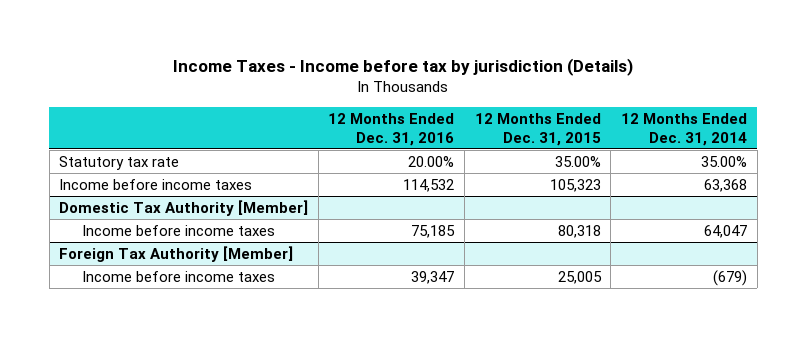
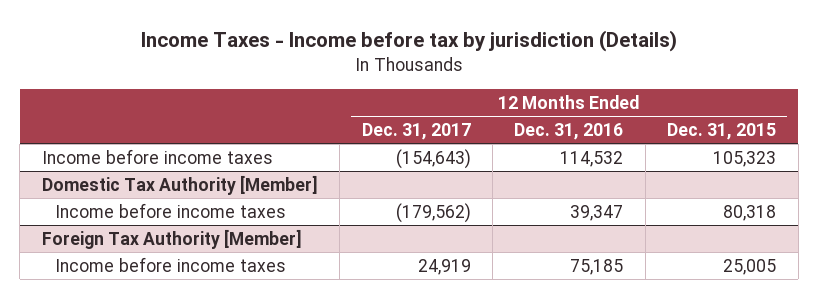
- | 12 Months Ended Dec. 31, 2016 | 12 Months Ended Dec. 31, 2015 | 12 Months Ended Dec. 31, 2014
+ | 12 Months Ended Dec. 31, 2017 | 12 Months Ended Dec. 31, 2016 | 12 Months Ended Dec. 31, 2015
- Statutory tax rate | 20.00% | 35.00% | 35.00%
@ Domestic Tax Authority [Member]
- Income before income taxes | 75,185 | 80,318 | 64,047
+ Income before income taxes | (179,562) | 39,347 | 80,318
@ Foreign Tax Authority [Member]
- Income before income taxes | 39,347 | 25,005 | (679)
+ Income before income taxes | 24,919 | 75,185 | 25,005

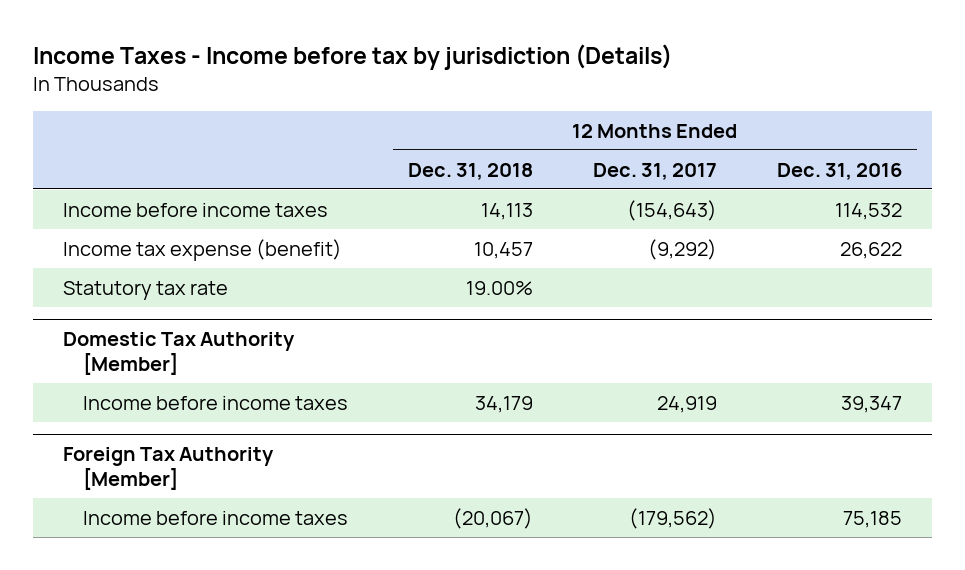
- | 12 Months Ended Dec. 31, 2017 | 12 Months Ended Dec. 31, 2016 | 12 Months Ended Dec. 31, 2015
+ | 12 Months Ended Dec. 31, 2018 | 12 Months Ended Dec. 31, 2017 | 12 Months Ended Dec. 31, 2016
+ Income tax expense (benefit) | 10,457 | (9,292) | 26,622
+ Statutory tax rate | 19.00% | |
@ Domestic Tax Authority [Member]
- Income before income taxes | (179,562) | 39,347 | 80,318
+ Income before income taxes | 34,179 | 24,919 | 39,347
@ Foreign Tax Authority [Member]
- Income before income taxes | 24,919 | 75,185 | 25,005
+ Income before income taxes | (20,067) | (179,562) | 75,185

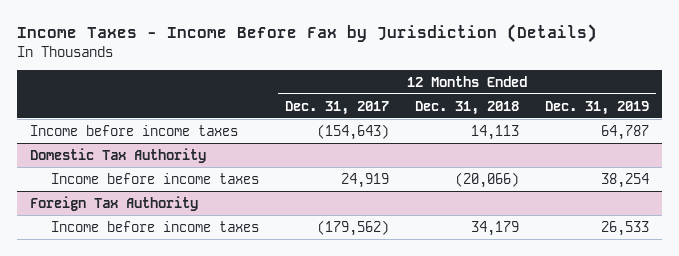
- Income Taxes - Income before tax by jurisdiction (Details)
+ Income Taxes - Income Before Fax by Jurisdiction (Details)
- | 12 Months Ended Dec. 31, 2018 | 12 Months Ended Dec. 31, 2017 | 12 Months Ended Dec. 31, 2016
+ | 12 Months Ended Dec. 31, 2017 | 12 Months Ended Dec. 31, 2018 | 12 Months Ended Dec. 31, 2019
- Income tax expense (benefit) | 10,457 | (9,292) | 26,622
- Statutory tax rate | 19.00% | |
- Domestic Tax Authority [Member]
- Income before income taxes | 34,179 | 24,919 | 39,347
- Foreign Tax Authority [Member]
- Income before income taxes | (20,067) | (179,562) | 75,185
+ Domestic Tax Authority
+ Income before income taxes | 24,919 | (20,066) | 38,254
+ Foreign Tax Authority
+ Income before income taxes | (179,562) | 34,179 | 26,533

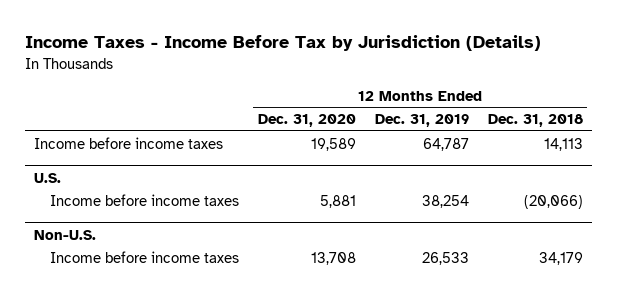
- Income Taxes - Income Before Fax by Jurisdiction (Details)
+ Income Taxes - Income Before Tax by Jurisdiction (Details)
- | 12 Months Ended Dec. 31, 2017 | 12 Months Ended Dec. 31, 2018 | 12 Months Ended Dec. 31, 2019
+ | 12 Months Ended Dec. 31, 2020 | 12 Months Ended Dec. 31, 2019 | 12 Months Ended Dec. 31, 2018
- Domestic Tax Authority
+ U.S.
- Foreign Tax Authority
+ Non-U.S.

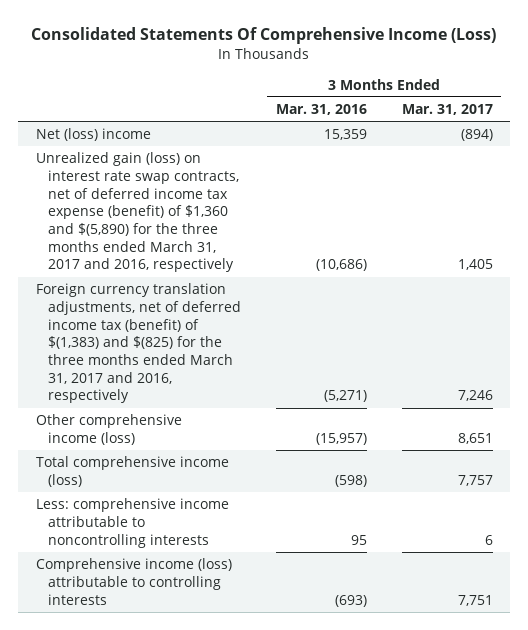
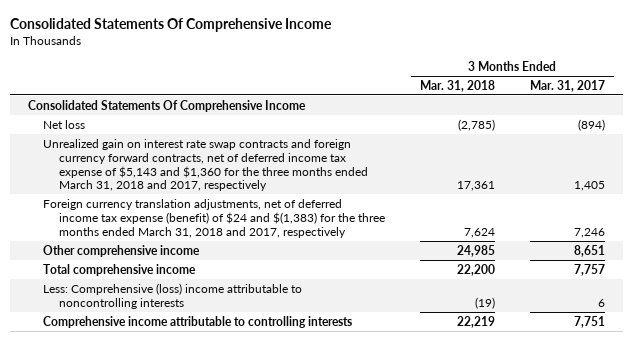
- Consolidated Statements Of Comprehensive Income (Loss)
+ Consolidated Statements Of Comprehensive Income
- | 3 Months Ended Mar. 31, 2016 | 3 Months Ended Mar. 31, 2017
+ | 3 Months Ended Mar. 31, 2018 | 3 Months Ended Mar. 31, 2017
- Net (loss) income | 15,359 | (894)
- Unrealized gain (loss) on interest rate swap contracts, net of deferred income tax expense (benefit) of $1,360 and $(5,890) for the three months ended March 31, 2017 and 2016, respectively | (10,686) | 1,405
- Foreign currency translation adjustments, net of deferred income tax (benefit) of $(1,383) and $(825) for the three months ended March 31, 2017 and 2016, respectively | (5,271) | 7,246
- Other comprehensive income (loss) | (15,957) | 8,651
- Total comprehensive income (loss) | (598) | 7,757
- Less: comprehensive income attributable to noncontrolling interests | 95 | 6
- Comprehensive income (loss) attributable to controlling interests | (693) | 7,751
+ Consolidated Statements Of Comprehensive Income
+ Net loss | (2,785) | (894)
+ Unrealized gain on interest rate swap contracts and foreign currency forward contracts, net of deferred income tax expense of $5,143 and $1,360 for the three months ended March 31, 2018 and 2017, respectively | 17,361 | 1,405
+ Foreign currency translation adjustments, net of deferred income tax expense (benefit) of $24 and $(1,383) for the three months ended March 31, 2018 and 2017, respectively | 7,624 | 7,246
+ Other comprehensive income | 24,985 | 8,651
+ Total comprehensive income | 22,200 | 7,757
+ Less: Comprehensive (loss) income attributable to noncontrolling interests | (19) | 6
+ Comprehensive income attributable to controlling interests | 22,219 | 7,751

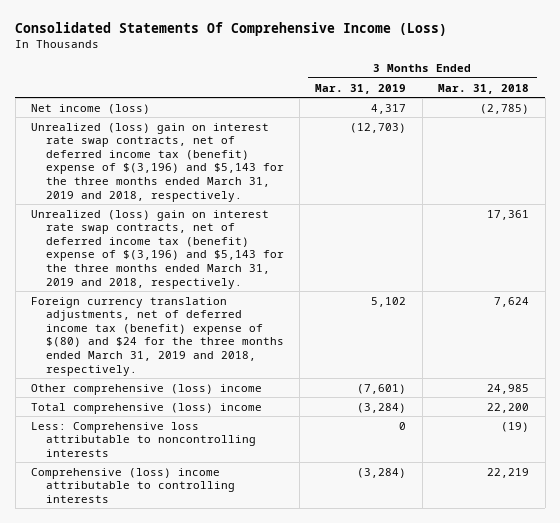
- Consolidated Statements Of Comprehensive Income
+ Consolidated Statements Of Comprehensive Income (Loss)
- | 3 Months Ended Mar. 31, 2018 | 3 Months Ended Mar. 31, 2017
+ | 3 Months Ended Mar. 31, 2019 | 3 Months Ended Mar. 31, 2018
- Consolidated Statements Of Comprehensive Income
- Net loss | (2,785) | (894)
- Unrealized gain on interest rate swap contracts and foreign currency forward contracts, net of deferred income tax expense of $5,143 and $1,360 for the three months ended March 31, 2018 and 2017, respectively | 17,361 | 1,405
- Foreign currency translation adjustments, net of deferred income tax expense (benefit) of $24 and $(1,383) for the three months ended March 31, 2018 and 2017, respectively | 7,624 | 7,246
- Other comprehensive income | 24,985 | 8,651
- Total comprehensive income | 22,200 | 7,757
- Less: Comprehensive (loss) income attributable to noncontrolling interests | (19) | 6
- Comprehensive income attributable to controlling interests | 22,219 | 7,751
+ Net income (loss) | 4,317 | (2,785)
+ Unrealized (loss) gain on interest rate swap contracts, net of deferred income tax (benefit) expense of $(3,196) and $5,143 for the three months ended March 31, 2019 and 2018, respectively. | (12,703) |
+ Unrealized (loss) gain on interest rate swap contracts, net of deferred income tax (benefit) expense of $(3,196) and $5,143 for the three months ended March 31, 2019 and 2018, respectively. | | 17,361
+ Foreign currency translation adjustments, net of deferred income tax (benefit) expense of $(80) and $24 for the three months ended March 31, 2019 and 2018, respectively. | 5,102 | 7,624
+ Other comprehensive (loss) income | (7,601) | 24,985
+ Total comprehensive (loss) income | (3,284) | 22,200
+ Less: Comprehensive loss attributable to noncontrolling interests | 0 | (19)
+ Comprehensive (loss) income attributable to controlling interests | (3,284) | 22,219

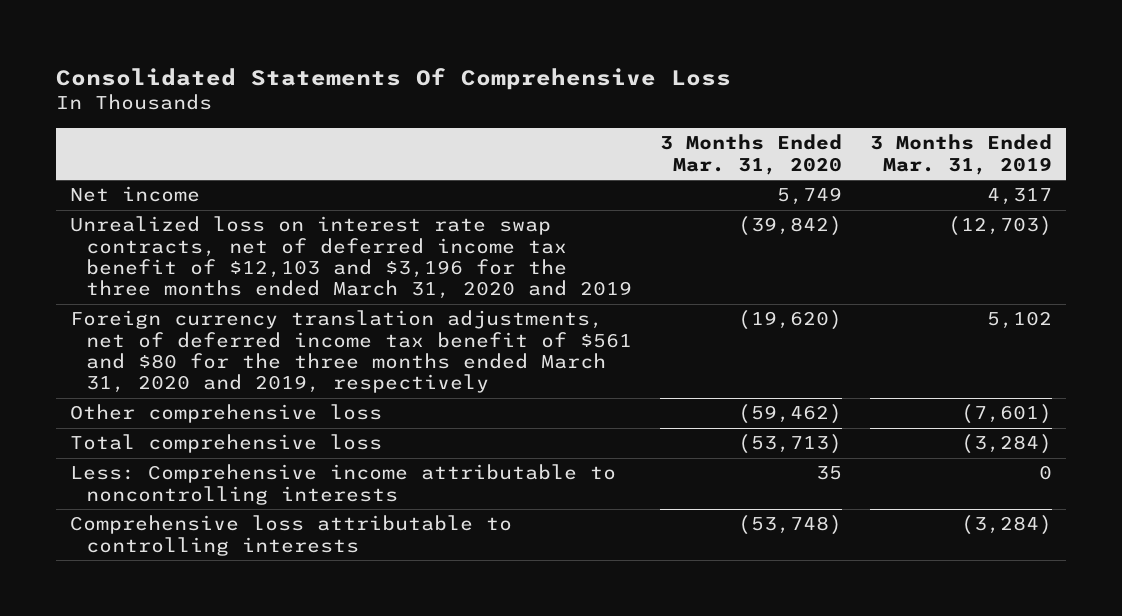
- Consolidated Statements Of Comprehensive Income (Loss)
+ Consolidated Statements Of Comprehensive Loss
- | 3 Months Ended Mar. 31, 2019 | 3 Months Ended Mar. 31, 2018
+ | 3 Months Ended Mar. 31, 2020 | 3 Months Ended Mar. 31, 2019
- Net income (loss) | 4,317 | (2,785)
- Unrealized (loss) gain on interest rate swap contracts, net of deferred income tax (benefit) expense of $(3,196) and $5,143 for the three months ended March 31, 2019 and 2018, respectively. | (12,703) |
- Unrealized (loss) gain on interest rate swap contracts, net of deferred income tax (benefit) expense of $(3,196) and $5,143 for the three months ended March 31, 2019 and 2018, respectively. | | 17,361
- Foreign currency translation adjustments, net of deferred income tax (benefit) expense of $(80) and $24 for the three months ended March 31, 2019 and 2018, respectively. | 5,102 | 7,624
- Other comprehensive (loss) income | (7,601) | 24,985
- Total comprehensive (loss) income | (3,284) | 22,200
- Less: Comprehensive loss attributable to noncontrolling interests | 0 | (19)
- Comprehensive (loss) income attributable to controlling interests | (3,284) | 22,219
+ Net income | 5,749 | 4,317
+ Unrealized loss on interest rate swap contracts, net of deferred income tax benefit of $12,103 and $3,196 for the three months ended March 31, 2020 and 2019 | (39,842) | (12,703)
+ Foreign currency translation adjustments, net of deferred income tax benefit of $561 and $80 for the three months ended March 31, 2020 and 2019, respectively | (19,620) | 5,102
+ Other comprehensive loss | (59,462) | (7,601)
+ Total comprehensive loss | (53,713) | (3,284)
+ Less: Comprehensive income attributable to noncontrolling interests | 35 | 0
+ Comprehensive loss attributable to controlling interests | (53,748) | (3,284)

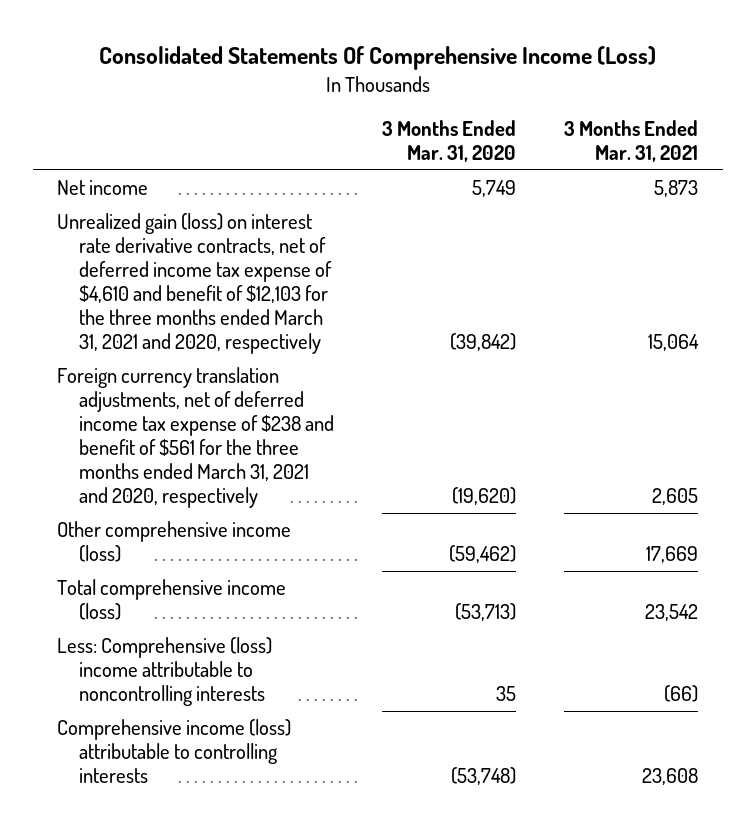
- Consolidated Statements Of Comprehensive Loss
+ Consolidated Statements Of Comprehensive Income (Loss)
- | 3 Months Ended Mar. 31, 2020 | 3 Months Ended Mar. 31, 2019
+ | 3 Months Ended Mar. 31, 2020 | 3 Months Ended Mar. 31, 2021
- Unrealized loss on interest rate swap contracts, net of deferred income tax benefit of $12,103 and $3,196 for the three months ended March 31, 2020 and 2019 | (39,842) | (12,703)
- Foreign currency translation adjustments, net of deferred income tax benefit of $561 and $80 for the three months ended March 31, 2020 and 2019, respectively | (19,620) | 5,102
- Other comprehensive loss | (59,462) | (7,601)
- Total comprehensive loss | (53,713) | (3,284)
- Less: Comprehensive income attributable to noncontrolling interests | 35 | 0
- Comprehensive loss attributable to controlling interests | (53,748) | (3,284)
+ Unrealized gain (loss) on interest rate derivative contracts, net of deferred income tax expense of $4,610 and benefit of $12,103 for the three months ended March 31, 2021 and 2020, respectively | (39,842) | 15,064
+ Foreign currency translation adjustments, net of deferred income tax expense of $238 and benefit of $561 for the three months ended March 31, 2021 and 2020, respectively | (19,620) | 2,605
+ Other comprehensive income (loss) | (59,462) | 17,669
+ Total comprehensive income (loss) | (53,713) | 23,542
+ Less: Comprehensive (loss) income attributable to noncontrolling interests | 35 | (66)
+ Comprehensive income (loss) attributable to controlling interests | (53,748) | 23,608

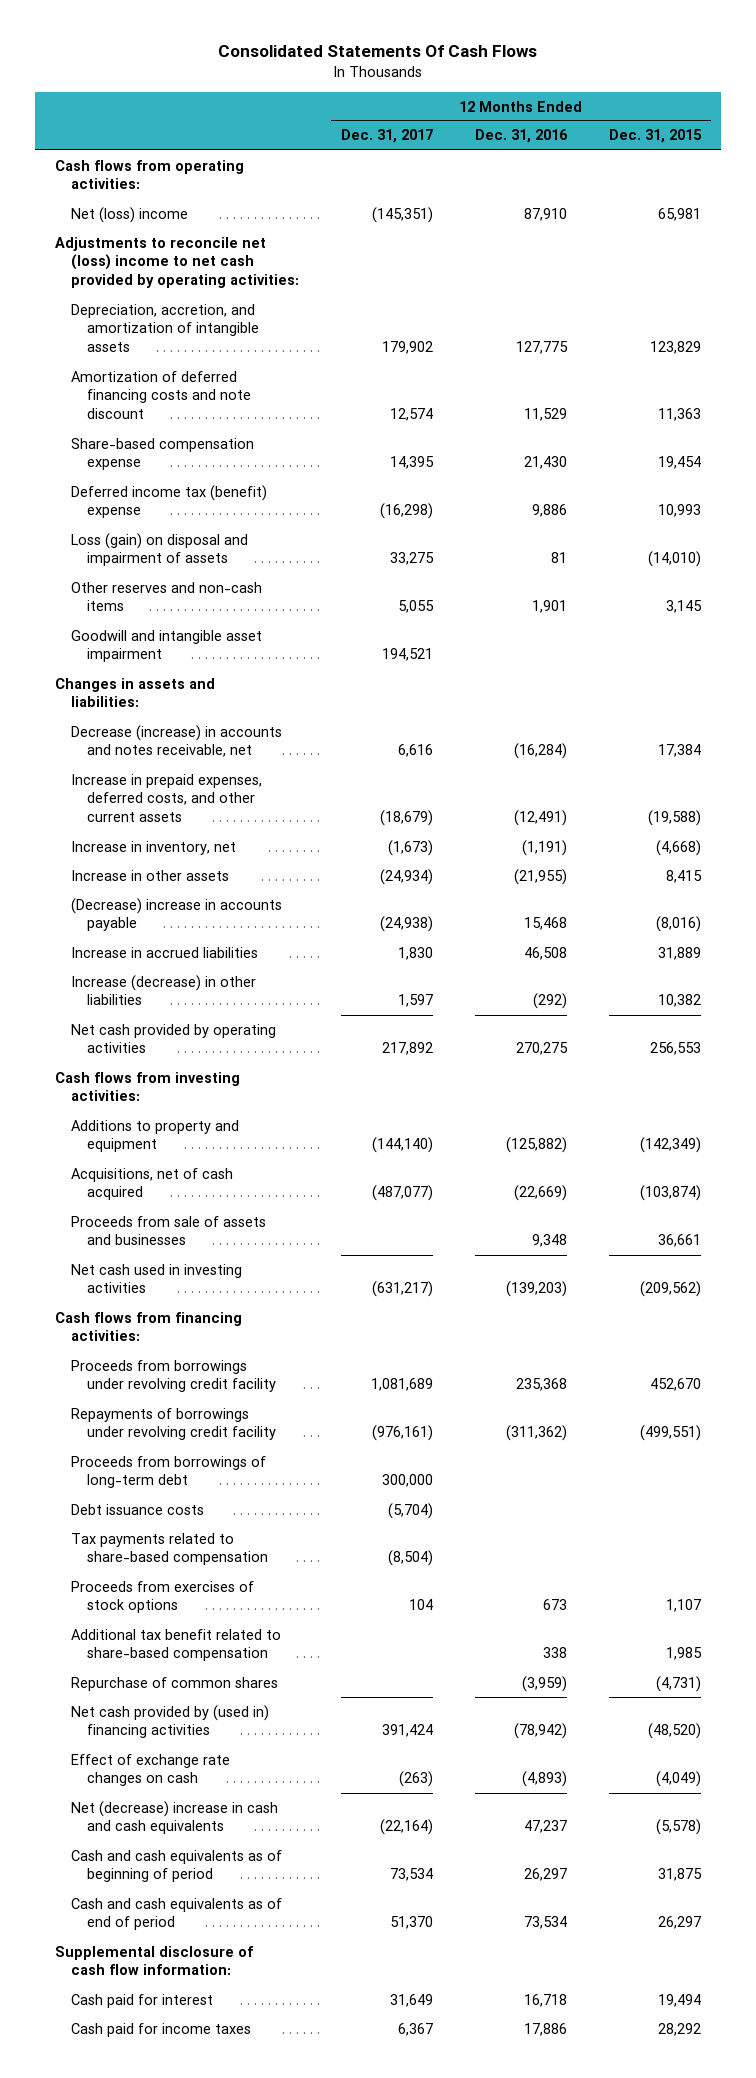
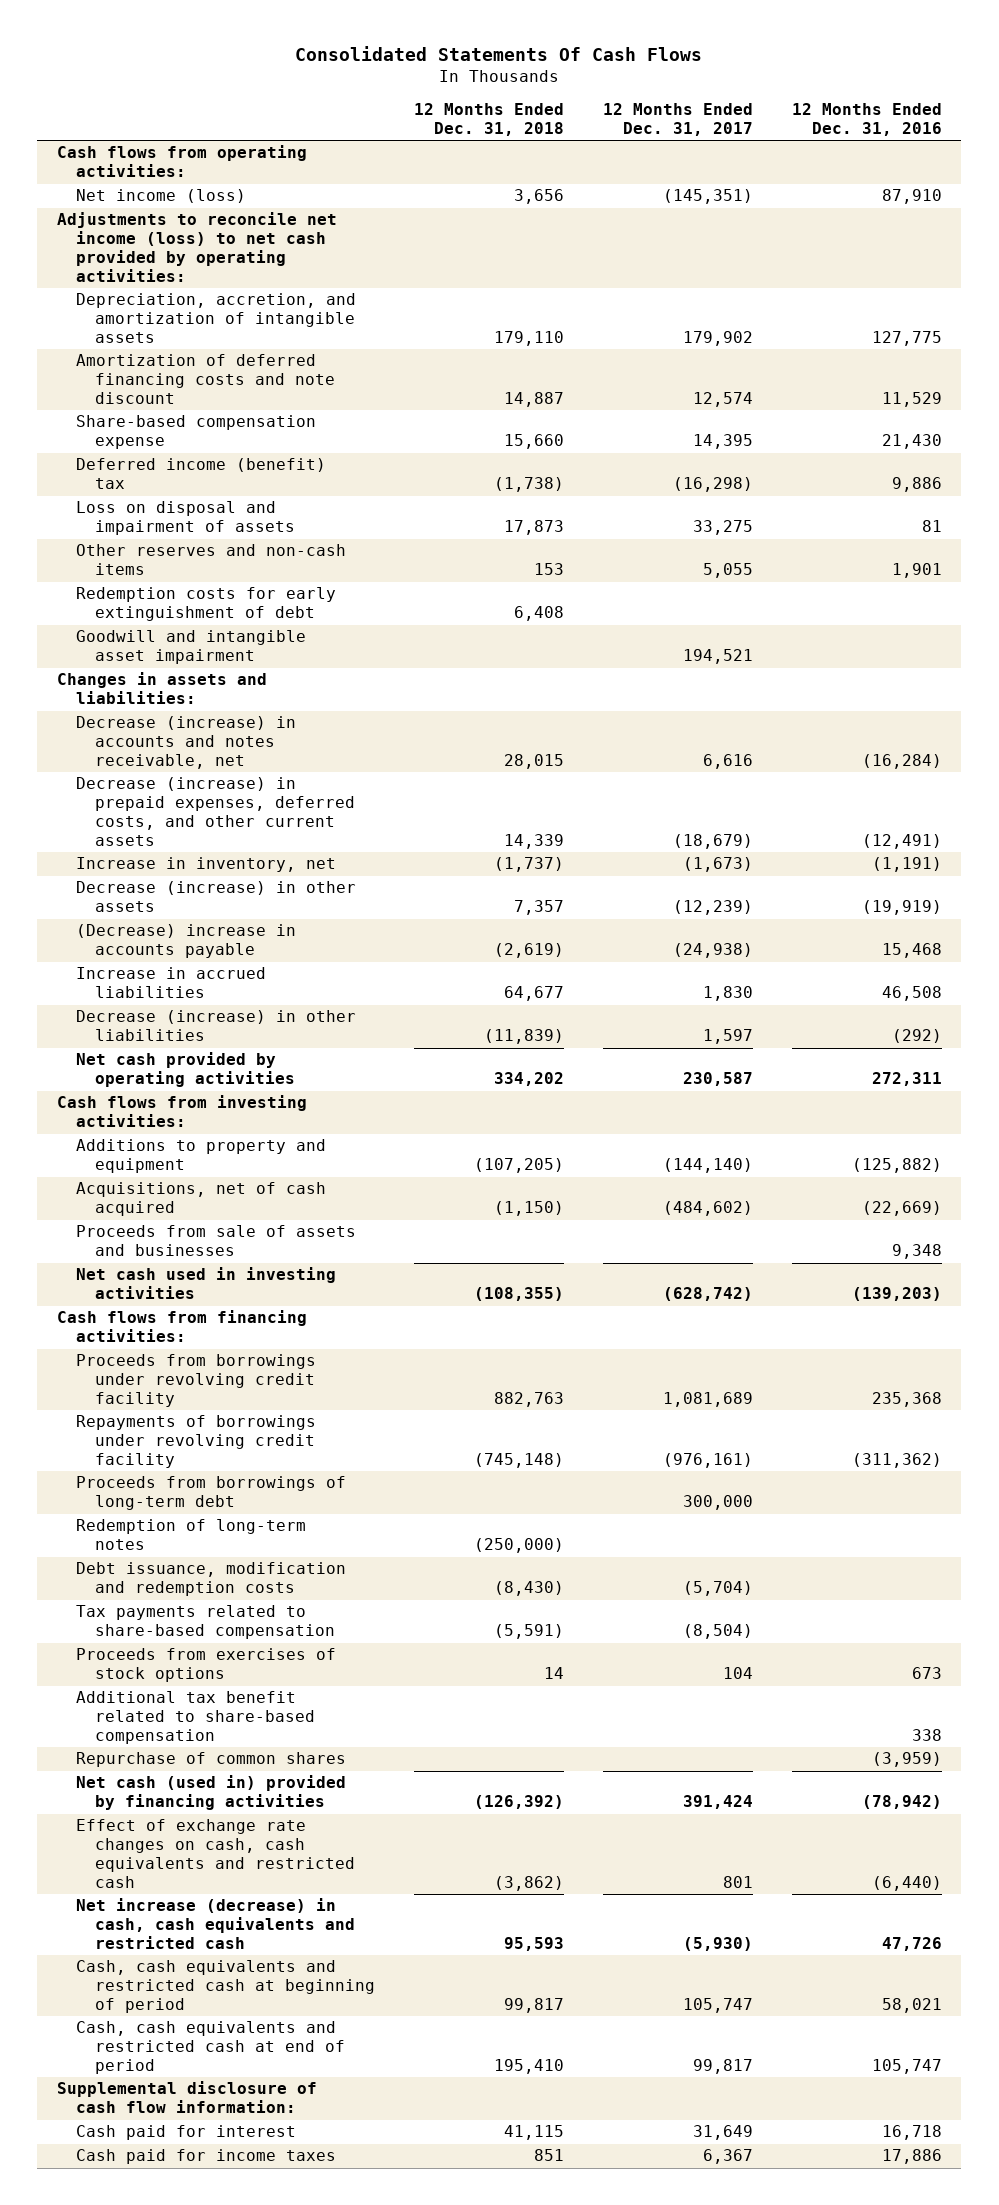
- | 12 Months Ended Dec. 31, 2017 | 12 Months Ended Dec. 31, 2016 | 12 Months Ended Dec. 31, 2015
+ | 12 Months Ended Dec. 31, 2018 | 12 Months Ended Dec. 31, 2017 | 12 Months Ended Dec. 31, 2016
- Net (loss) income | (145,351) | 87,910 | 65,981
- Adjustments to reconcile net (loss) income to net cash provided by operating activities:
+ Net income (loss) | 3,656 | (145,351) | 87,910
+ Adjustments to reconcile net income (loss) to net cash provided by operating activities:
- Deferred income tax (benefit) expense | (16,298) | 9,886 | 10,993
- Loss (gain) on disposal and impairment of assets | 33,275 | 81 | (14,010)
+ Deferred income (benefit) tax | (1,738) | (16,298) | 9,886
+ Loss on disposal and impairment of assets | 17,873 | 33,275 | 81
+ Redemption costs for early extinguishment of debt | 6,408 | |
- Increase in prepaid expenses, deferred costs, and other current assets | (18,679) | (12,491) | (19,588)
+ Decrease (increase) in prepaid expenses, deferred costs, and other current assets | 14,339 | (18,679) | (12,491)
- Increase in other assets | (24,934) | (21,955) | 8,415
+ Decrease (increase) in other assets | 7,357 | (12,239) | (19,919)
- Increase (decrease) in other liabilities | 1,597 | (292) | 10,382
- Net cash provided by operating activities | 217,892 | 270,275 | 256,553
+ Decrease (increase) in other liabilities | (11,839) | 1,597 | (292)
+ Net cash provided by operating activities | 334,202 | 230,587 | 272,311
- Acquisitions, net of cash acquired | (487,077) | (22,669) | (103,874)
+ Acquisitions, net of cash acquired | (1,150) | (484,602) | (22,669)
- Net cash used in investing activities | (631,217) | (139,203) | (209,562)
+ Net cash used in investing activities | (108,355) | (628,742) | (139,203)
- Debt issuance costs | (5,704) | |
+ Redemption of long-term notes | (250,000) | |
+ Debt issuance, modification and redemption costs | (8,430) | (5,704) |
- Net cash provided by (used in) financing activities | 391,424 | (78,942) | (48,520)
- Effect of exchange rate changes on cash | (263) | (4,893) | (4,049)
- Net (decrease) increase in cash and cash equivalents | (22,164) | 47,237 | (5,578)
- Cash and cash equivalents as of beginning of period | 73,534 | 26,297 | 31,875
- Cash and cash equivalents as of end of period | 51,370 | 73,534 | 26,297
+ Net cash (used in) provided by financing activities | (126,392) | 391,424 | (78,942)
+ Effect of exchange rate changes on cash, cash equivalents and restricted cash | (3,862) | 801 | (6,440)
+ Net increase (decrease) in cash, cash equivalents and restricted cash | 95,593 | (5,930) | 47,726
+ Cash, cash equivalents and restricted cash at beginning of period | 99,817 | 105,747 | 58,021
+ Cash, cash equivalents and restricted cash at end of period | 195,410 | 99,817 | 105,747

